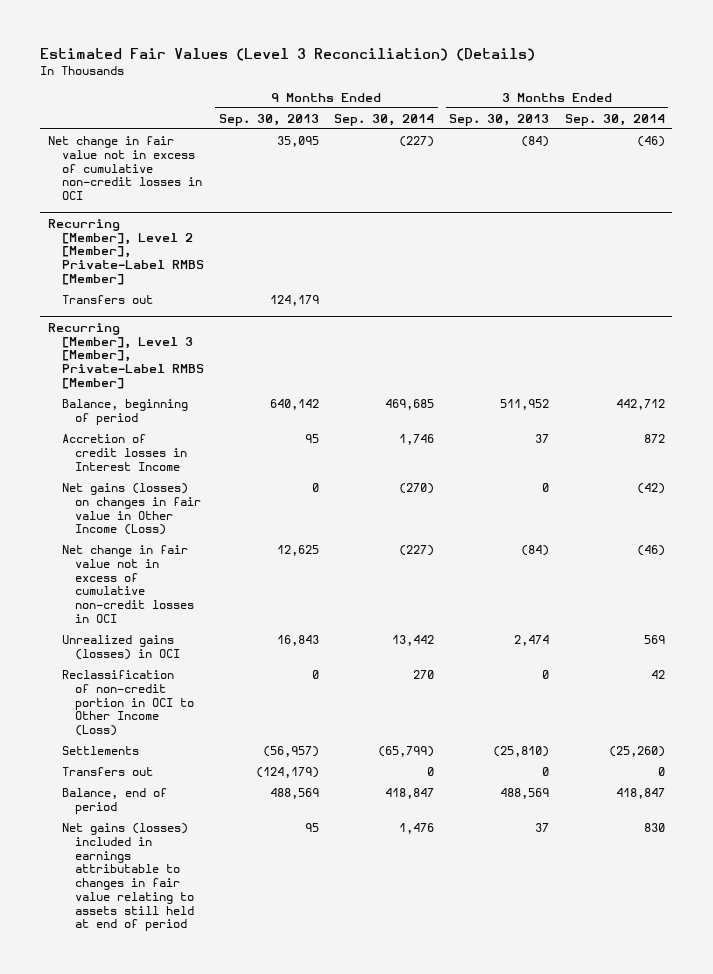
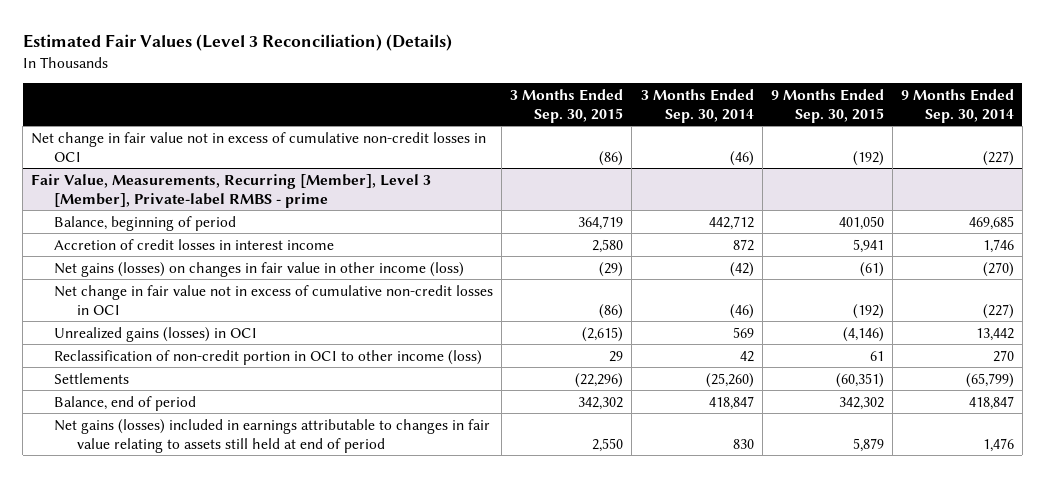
- | 9 Months Ended Sep. 30, 2013 | 9 Months Ended Sep. 30, 2014 | 3 Months Ended Sep. 30, 2013 | 3 Months Ended Sep. 30, 2014
+ | 3 Months Ended Sep. 30, 2015 | 3 Months Ended Sep. 30, 2014 | 9 Months Ended Sep. 30, 2015 | 9 Months Ended Sep. 30, 2014
- Recurring [Member], Level 2 [Member], Private-Label RMBS [Member]
- Transfers out | 124,179 | | |
- Recurring [Member], Level 3 [Member], Private-Label RMBS [Member]
+ Fair Value, Measurements, Recurring [Member], Level 3 [Member], Private-label RMBS - prime
- Accretion of credit losses in Interest Income | 95 | 1,746 | 37 | 872
- Net gains (losses) on changes in fair value in Other Income (Loss) | 0 | (270) | 0 | (42)
+ Accretion of credit losses in interest income | 2,580 | 872 | 5,941 | 1,746
+ Net gains (losses) on changes in fair value in other income (loss) | (29) | (42) | (61) | (270)
- Reclassification of non-credit portion in OCI to Other Income (Loss) | 0 | 270 | 0 | 42
+ Reclassification of non-credit portion in OCI to other income (loss) | 29 | 42 | 61 | 270
- Transfers out | (124,179) | 0 | 0 | 0

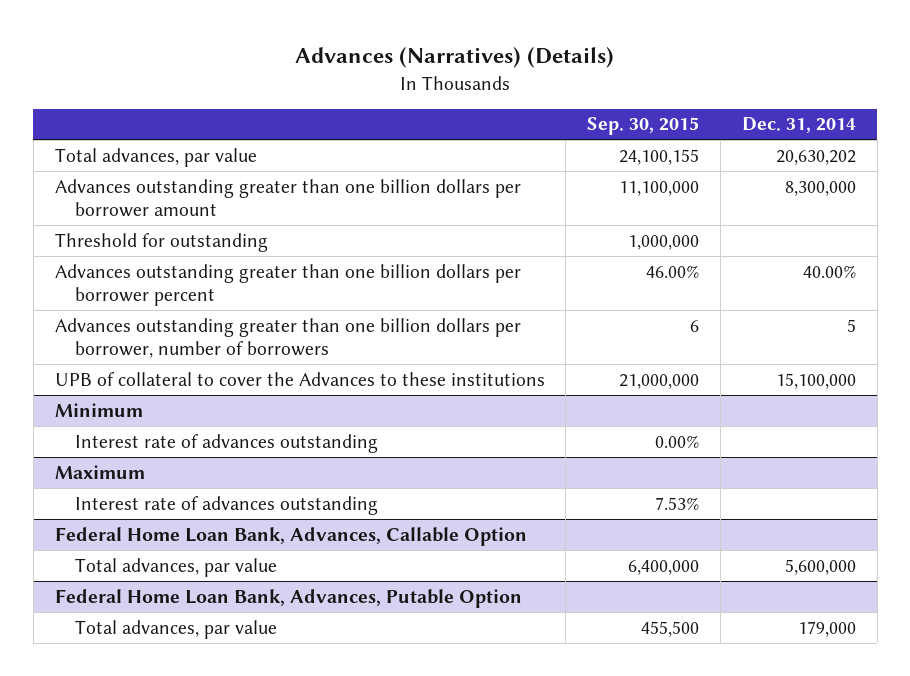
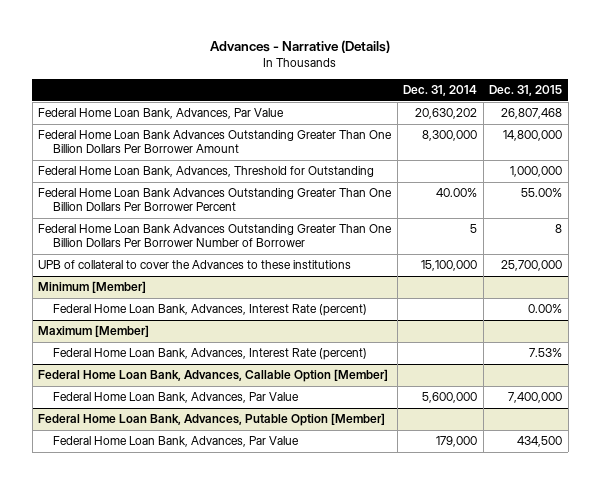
- Advances (Narratives) (Details)
+ Advances - Narrative (Details)
- | Sep. 30, 2015 | Dec. 31, 2014
+ | Dec. 31, 2014 | Dec. 31, 2015
- Total advances, par value | 24,100,155 | 20,630,202
- Advances outstanding greater than one billion dollars per borrower amount | 11,100,000 | 8,300,000
- Threshold for outstanding | 1,000,000 |
- Advances outstanding greater than one billion dollars per borrower percent | 46.00% | 40.00%
- Advances outstanding greater than one billion dollars per borrower, number of borrowers | 6 | 5
+ Federal Home Loan Bank, Advances, Par Value | 20,630,202 | 26,807,468
+ Federal Home Loan Bank Advances Outstanding Greater Than One Billion Dollars Per Borrower Amount | 8,300,000 | 14,800,000
+ Federal Home Loan Bank, Advances, Threshold for Outstanding | | 1,000,000
+ Federal Home Loan Bank Advances Outstanding Greater Than One Billion Dollars Per Borrower Percent | 40.00% | 55.00%
+ Federal Home Loan Bank Advances Outstanding Greater Than One Billion Dollars Per Borrower Number of Borrower | 5 | 8
- Minimum
- Interest rate of advances outstanding | 0.00% |
- Maximum
- Interest rate of advances outstanding | 7.53% |
- Federal Home Loan Bank, Advances, Callable Option
- Total advances, par value | 6,400,000 | 5,600,000
- Federal Home Loan Bank, Advances, Putable Option
- Total advances, par value | 455,500 | 179,000
+ Minimum [Member]
+ Federal Home Loan Bank, Advances, Interest Rate (percent) | | 0.00%
+ Maximum [Member]
+ Federal Home Loan Bank, Advances, Interest Rate (percent) | | 7.53%
+ Federal Home Loan Bank, Advances, Callable Option [Member]
+ Federal Home Loan Bank, Advances, Par Value | 5,600,000 | 7,400,000
+ Federal Home Loan Bank, Advances, Putable Option [Member]
+ Federal Home Loan Bank, Advances, Par Value | 179,000 | 434,500

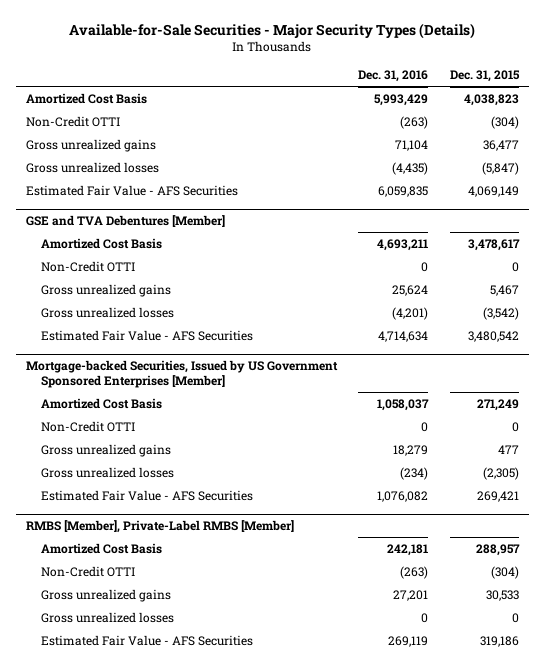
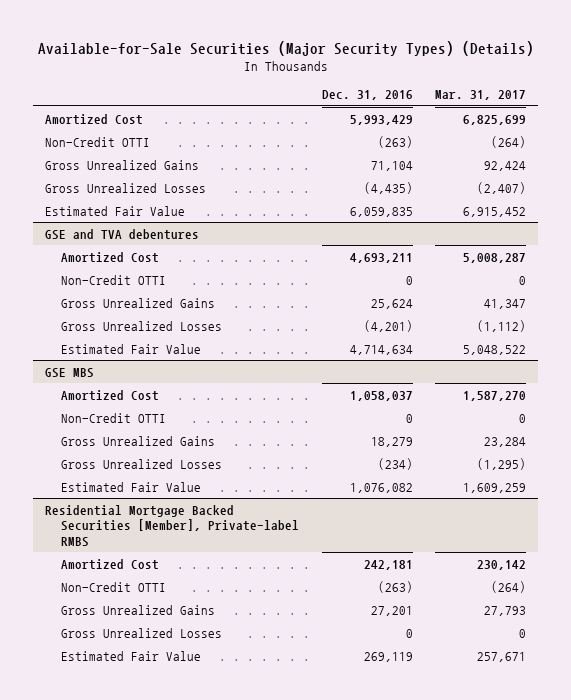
- Available-for-Sale Securities - Major Security Types (Details)
+ Available-for-Sale Securities (Major Security Types) (Details)
- | Dec. 31, 2016 | Dec. 31, 2015
+ | Dec. 31, 2016 | Mar. 31, 2017
- Amortized Cost Basis | 5,993,429 | 4,038,823
+ Amortized Cost | 5,993,429 | 6,825,699
- Gross unrealized gains | 71,104 | 36,477
- Gross unrealized losses | (4,435) | (5,847)
- Estimated Fair Value - AFS Securities | 6,059,835 | 4,069,149
- GSE and TVA Debentures [Member]
- Amortized Cost Basis | 4,693,211 | 3,478,617
+ Gross Unrealized Gains | 71,104 | 92,424
+ Gross Unrealized Losses | (4,435) | (2,407)
+ Estimated Fair Value | 6,059,835 | 6,915,452
+ GSE and TVA debentures
+ Amortized Cost | 4,693,211 | 5,008,287
- Gross unrealized gains | 25,624 | 5,467
- Gross unrealized losses | (4,201) | (3,542)
- Estimated Fair Value - AFS Securities | 4,714,634 | 3,480,542
- Mortgage-backed Securities, Issued by US Government Sponsored Enterprises [Member]
- Amortized Cost Basis | 1,058,037 | 271,249
+ Gross Unrealized Gains | 25,624 | 41,347
+ Gross Unrealized Losses | (4,201) | (1,112)
+ Estimated Fair Value | 4,714,634 | 5,048,522
+ GSE MBS
+ Amortized Cost | 1,058,037 | 1,587,270
- Gross unrealized gains | 18,279 | 477
- Gross unrealized losses | (234) | (2,305)
- Estimated Fair Value - AFS Securities | 1,076,082 | 269,421
- RMBS [Member], Private-Label RMBS [Member]
- Amortized Cost Basis | 242,181 | 288,957
+ Gross Unrealized Gains | 18,279 | 23,284
+ Gross Unrealized Losses | (234) | (1,295)
+ Estimated Fair Value | 1,076,082 | 1,609,259
+ Residential Mortgage Backed Securities [Member], Private-label RMBS
+ Amortized Cost | 242,181 | 230,142
- Gross unrealized gains | 27,201 | 30,533
- Gross unrealized losses | 0 | 0
- Estimated Fair Value - AFS Securities | 269,119 | 319,186
+ Gross Unrealized Gains | 27,201 | 27,793
+ Gross Unrealized Losses | 0 | 0
+ Estimated Fair Value | 269,119 | 257,671

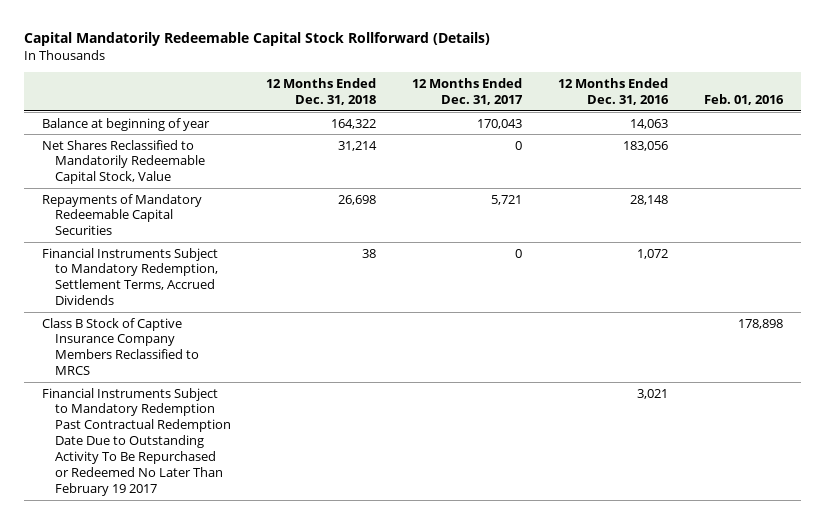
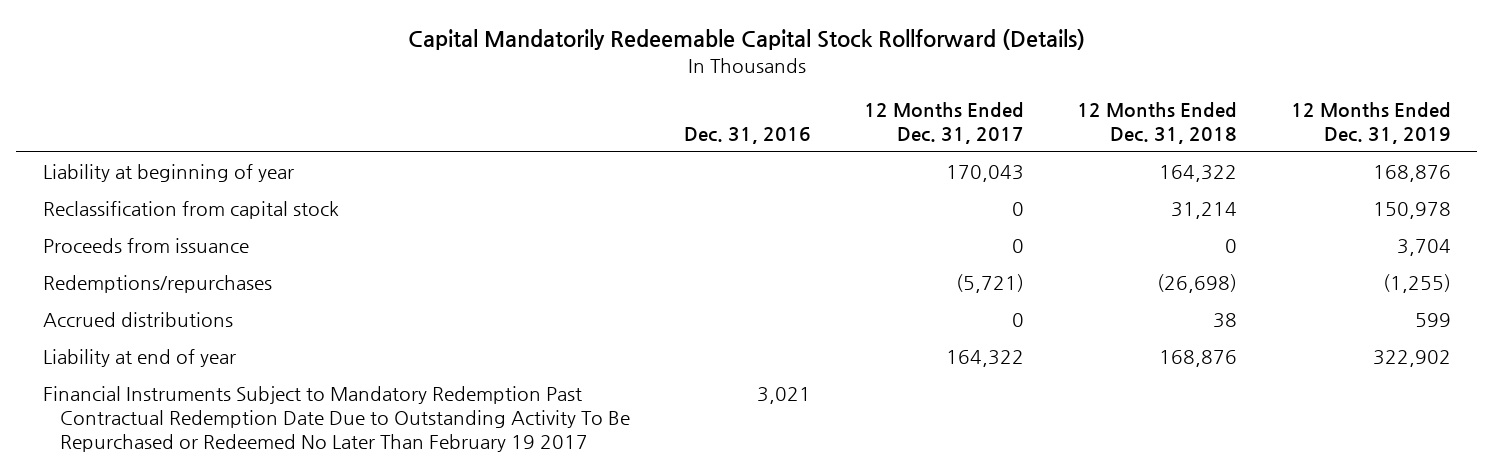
- | 12 Months Ended Dec. 31, 2018 | 12 Months Ended Dec. 31, 2017 | 12 Months Ended Dec. 31, 2016 | Feb. 01, 2016
+ | Dec. 31, 2016 | 12 Months Ended Dec. 31, 2017 | 12 Months Ended Dec. 31, 2018 | 12 Months Ended Dec. 31, 2019
- Balance at beginning of year | 164,322 | 170,043 | 14,063 |
- Net Shares Reclassified to Mandatorily Redeemable Capital Stock, Value | 31,214 | 0 | 183,056 |
- Repayments of Mandatory Redeemable Capital Securities | 26,698 | 5,721 | 28,148 |
- Financial Instruments Subject to Mandatory Redemption, Settlement Terms, Accrued Dividends | 38 | 0 | 1,072 |
- Class B Stock of Captive Insurance Company Members Reclassified to MRCS | | | | 178,898
+ Liability at beginning of year | | 170,043 | 164,322 | 168,876
+ Reclassification from capital stock | | 0 | 31,214 | 150,978
+ Proceeds from issuance | | 0 | 0 | 3,704
+ Redemptions/repurchases | | (5,721) | (26,698) | (1,255)
+ Accrued distributions | | 0 | 38 | 599
+ Liability at end of year | | 164,322 | 168,876 | 322,902

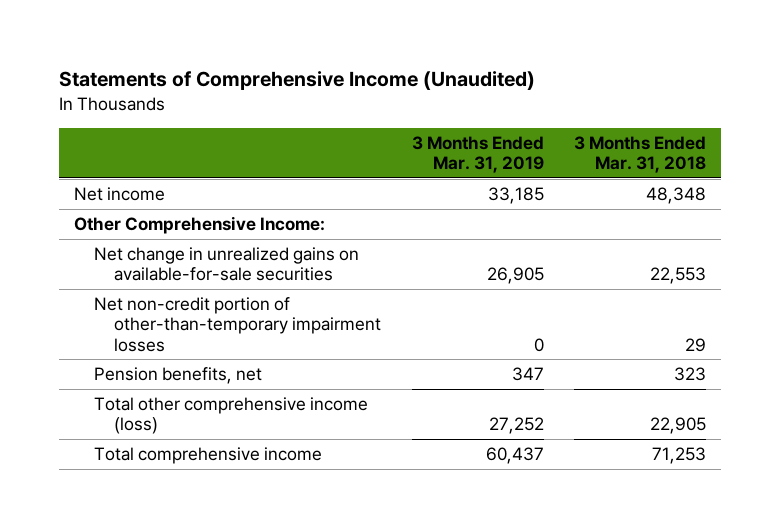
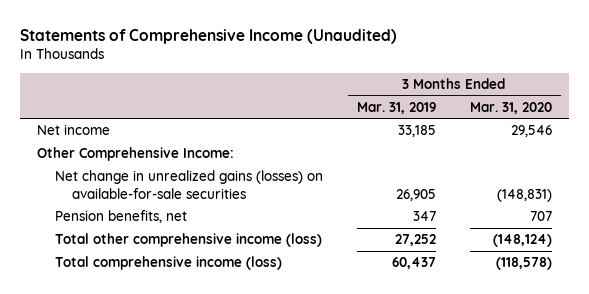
- | 3 Months Ended Mar. 31, 2019 | 3 Months Ended Mar. 31, 2018
+ | 3 Months Ended Mar. 31, 2019 | 3 Months Ended Mar. 31, 2020
- Net change in unrealized gains on available-for-sale securities | 26,905 | 22,553
- Net non-credit portion of other-than-temporary impairment losses | 0 | 29
+ Net change in unrealized gains (losses) on available-for-sale securities | 26,905 | (148,831)
- Total comprehensive income | 60,437 | 71,253
+ Total comprehensive income (loss) | 60,437 | (118,578)

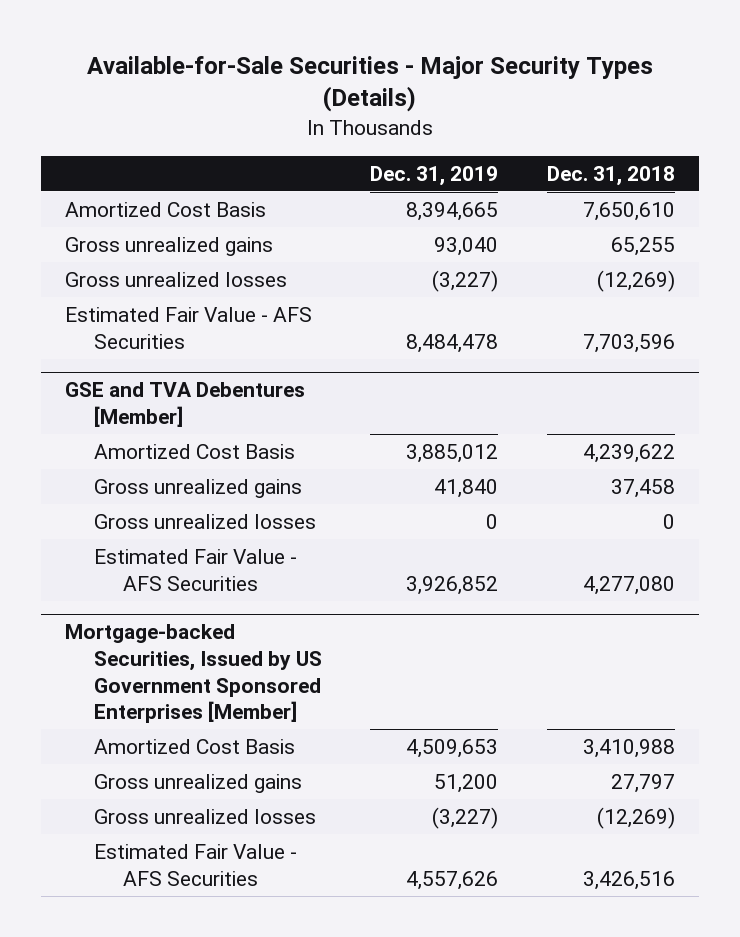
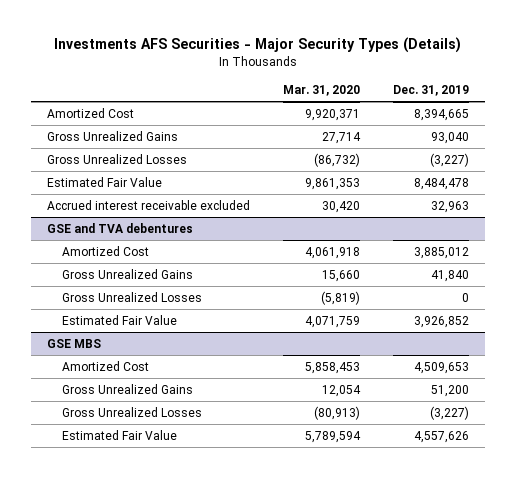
- Available-for-Sale Securities - Major Security Types (Details)
+ Investments AFS Securities - Major Security Types (Details)
- | Dec. 31, 2019 | Dec. 31, 2018
+ | Mar. 31, 2020 | Dec. 31, 2019
- Amortized Cost Basis | 8,394,665 | 7,650,610
- Gross unrealized gains | 93,040 | 65,255
- Gross unrealized losses | (3,227) | (12,269)
- Estimated Fair Value - AFS Securities | 8,484,478 | 7,703,596
- GSE and TVA Debentures [Member]
- Amortized Cost Basis | 3,885,012 | 4,239,622
- Gross unrealized gains | 41,840 | 37,458
- Gross unrealized losses | 0 | 0
- Estimated Fair Value - AFS Securities | 3,926,852 | 4,277,080
- Mortgage-backed Securities, Issued by US Government Sponsored Enterprises [Member]
- Amortized Cost Basis | 4,509,653 | 3,410,988
- Gross unrealized gains | 51,200 | 27,797
- Gross unrealized losses | (3,227) | (12,269)
- Estimated Fair Value - AFS Securities | 4,557,626 | 3,426,516
+ Amortized Cost | 9,920,371 | 8,394,665
+ Gross Unrealized Gains | 27,714 | 93,040
+ Gross Unrealized Losses | (86,732) | (3,227)
+ Estimated Fair Value | 9,861,353 | 8,484,478
+ Accrued interest receivable excluded | 30,420 | 32,963
+ GSE and TVA debentures
+ Amortized Cost | 4,061,918 | 3,885,012
+ Gross Unrealized Gains | 15,660 | 41,840
+ Gross Unrealized Losses | (5,819) | 0
+ Estimated Fair Value | 4,071,759 | 3,926,852
+ GSE MBS
+ Amortized Cost | 5,858,453 | 4,509,653
+ Gross Unrealized Gains | 12,054 | 51,200
+ Gross Unrealized Losses | (80,913) | (3,227)
+ Estimated Fair Value | 5,789,594 | 4,557,626

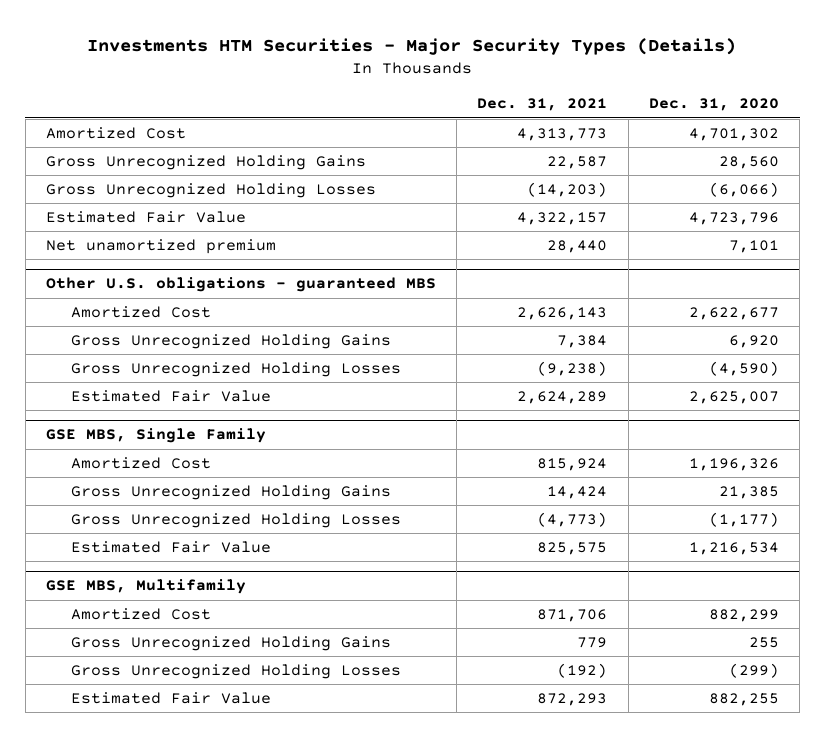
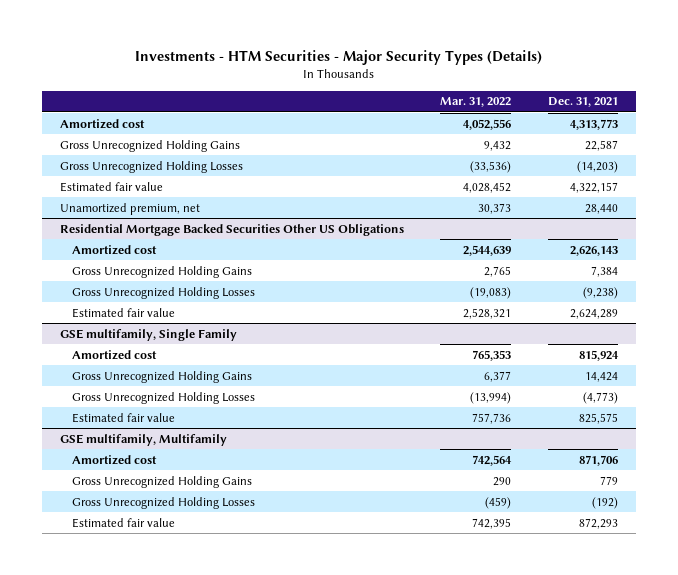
- Investments HTM Securities - Major Security Types (Details)
+ Investments - HTM Securities - Major Security Types (Details)
- | Dec. 31, 2021 | Dec. 31, 2020
+ | Mar. 31, 2022 | Dec. 31, 2021
- Amortized Cost | 4,313,773 | 4,701,302
+ Amortized cost | 4,052,556 | 4,313,773
- Estimated Fair Value | 4,322,157 | 4,723,796
- Net unamortized premium | 28,440 | 7,101
- Other U.S. obligations - guaranteed MBS
- Amortized Cost | 2,626,143 | 2,622,677
+ Estimated fair value | 4,028,452 | 4,322,157
+ Unamortized premium, net | 30,373 | 28,440
+ Residential Mortgage Backed Securities Other US Obligations
+ Amortized cost | 2,544,639 | 2,626,143
- Estimated Fair Value | 2,624,289 | 2,625,007
- GSE MBS, Single Family
- Amortized Cost | 815,924 | 1,196,326
+ Estimated fair value | 2,528,321 | 2,624,289
+ GSE multifamily, Single Family
+ Amortized cost | 765,353 | 815,924
- Estimated Fair Value | 825,575 | 1,216,534
- GSE MBS, Multifamily
- Amortized Cost | 871,706 | 882,299
+ Estimated fair value | 757,736 | 825,575
+ GSE multifamily, Multifamily
+ Amortized cost | 742,564 | 871,706
- Estimated Fair Value | 872,293 | 882,255
+ Estimated fair value | 742,395 | 872,293

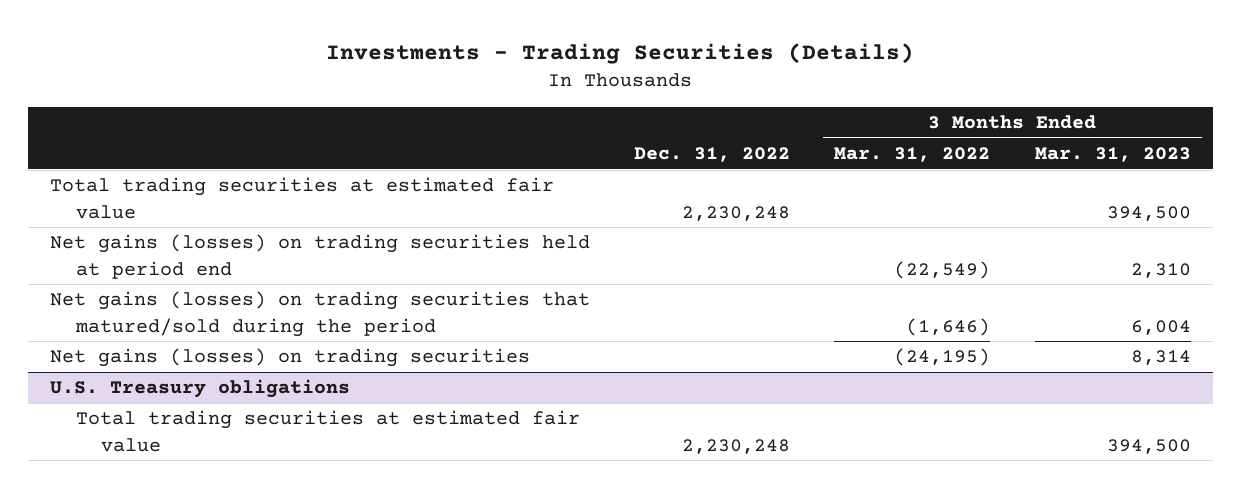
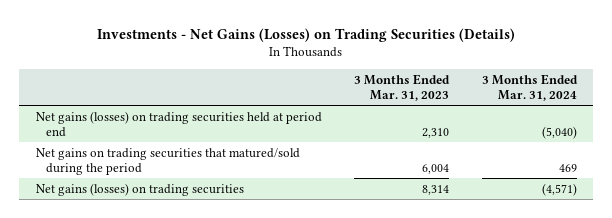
- Investments - Trading Securities (Details)
+ Investments - Net Gains (Losses) on Trading Securities (Details)
- | Dec. 31, 2022 | 3 Months Ended Mar. 31, 2022 | 3 Months Ended Mar. 31, 2023
+ | 3 Months Ended Mar. 31, 2023 | 3 Months Ended Mar. 31, 2024
- Total trading securities at estimated fair value | 2,230,248 | | 394,500
- Net gains (losses) on trading securities that matured/sold during the period | | (1,646) | 6,004
+ Net gains on trading securities that matured/sold during the period | 6,004 | 469
- U.S. Treasury obligations
- Total trading securities at estimated fair value | 2,230,248 | | 394,500

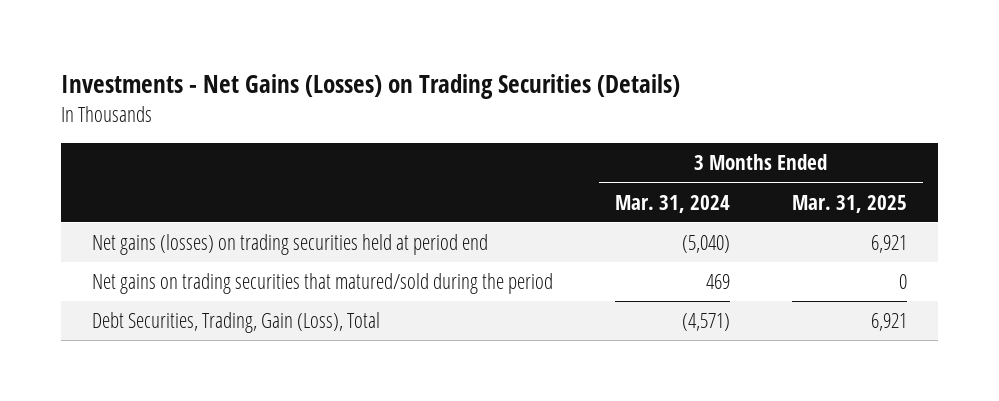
- | 3 Months Ended Mar. 31, 2023 | 3 Months Ended Mar. 31, 2024
+ | 3 Months Ended Mar. 31, 2024 | 3 Months Ended Mar. 31, 2025
- Net gains (losses) on trading securities | 8,314 | (4,571)
+ Debt Securities, Trading, Gain (Loss), Total | (4,571) | 6,921

